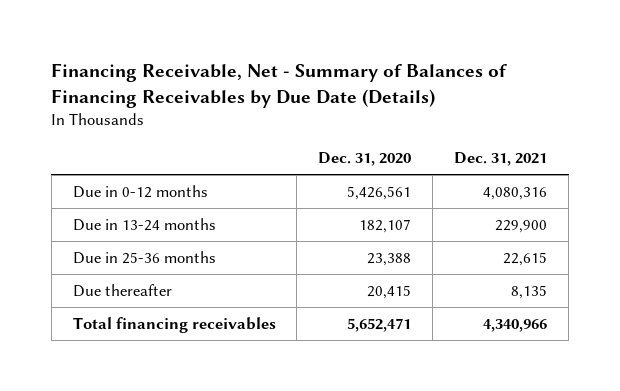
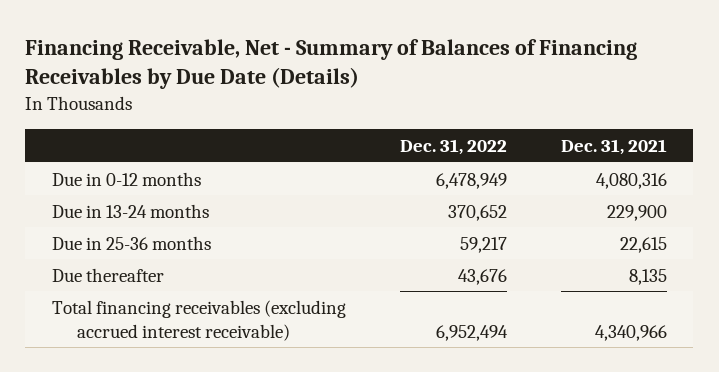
- | Dec. 31, 2020 | Dec. 31, 2021
+ | Dec. 31, 2022 | Dec. 31, 2021
- Total financing receivables | 5,652,471 | 4,340,966
+ Total financing receivables (excluding accrued interest receivable) | 6,952,494 | 4,340,966

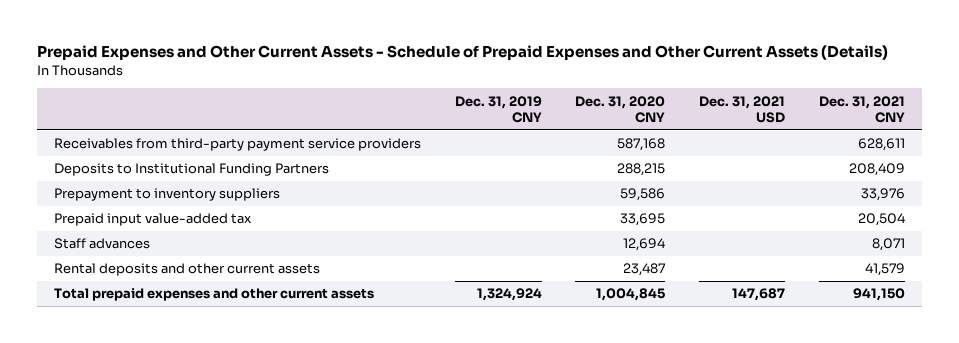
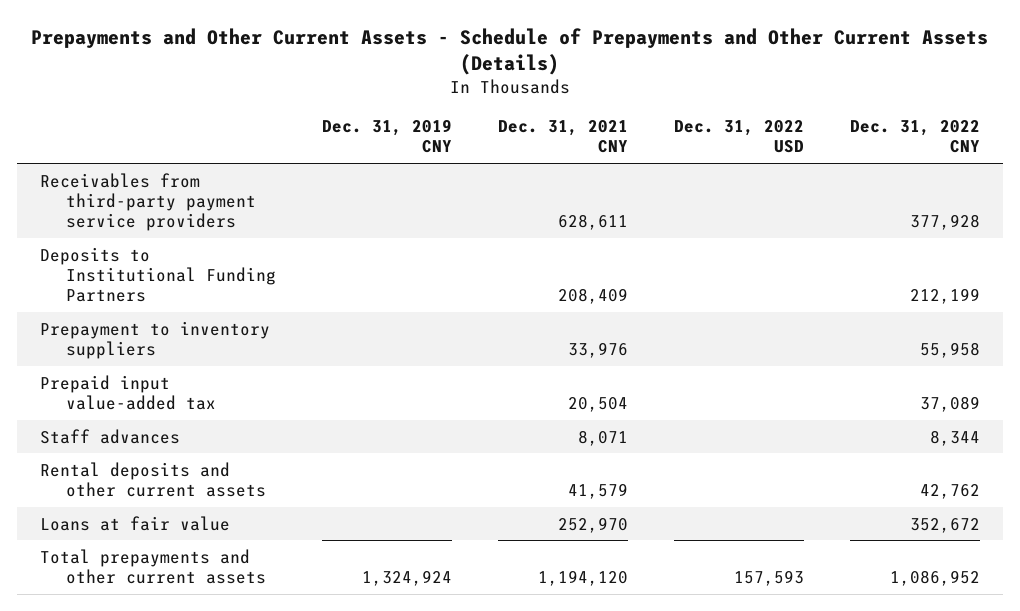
- Prepaid Expenses and Other Current Assets - Schedule of Prepaid Expenses and Other Current Assets (Details)
+ Prepayments and Other Current Assets - Schedule of Prepayments and Other Current Assets (Details)
- | Dec. 31, 2019 CNY | Dec. 31, 2020 CNY | Dec. 31, 2021 USD | Dec. 31, 2021 CNY
+ | Dec. 31, 2019 CNY | Dec. 31, 2021 CNY | Dec. 31, 2022 USD | Dec. 31, 2022 CNY
- Total prepaid expenses and other current assets | 1,324,924 | 1,004,845 | 147,687 | 941,150
+ Loans at fair value | | 252,970 | | 352,672
+ Total prepayments and other current assets | 1,324,924 | 1,194,120 | 157,593 | 1,086,952

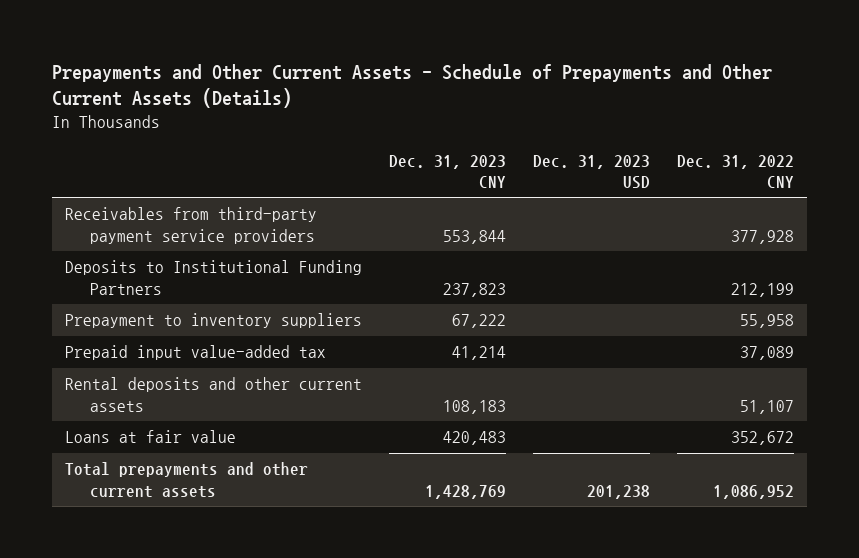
- | Dec. 31, 2019 CNY | Dec. 31, 2021 CNY | Dec. 31, 2022 USD | Dec. 31, 2022 CNY
+ | Dec. 31, 2023 CNY | Dec. 31, 2023 USD | Dec. 31, 2022 CNY
- Staff advances | | 8,071 | | 8,344
- Rental deposits and other current assets | | 41,579 | | 42,762
+ Rental deposits and other current assets | 108,183 | | 51,107

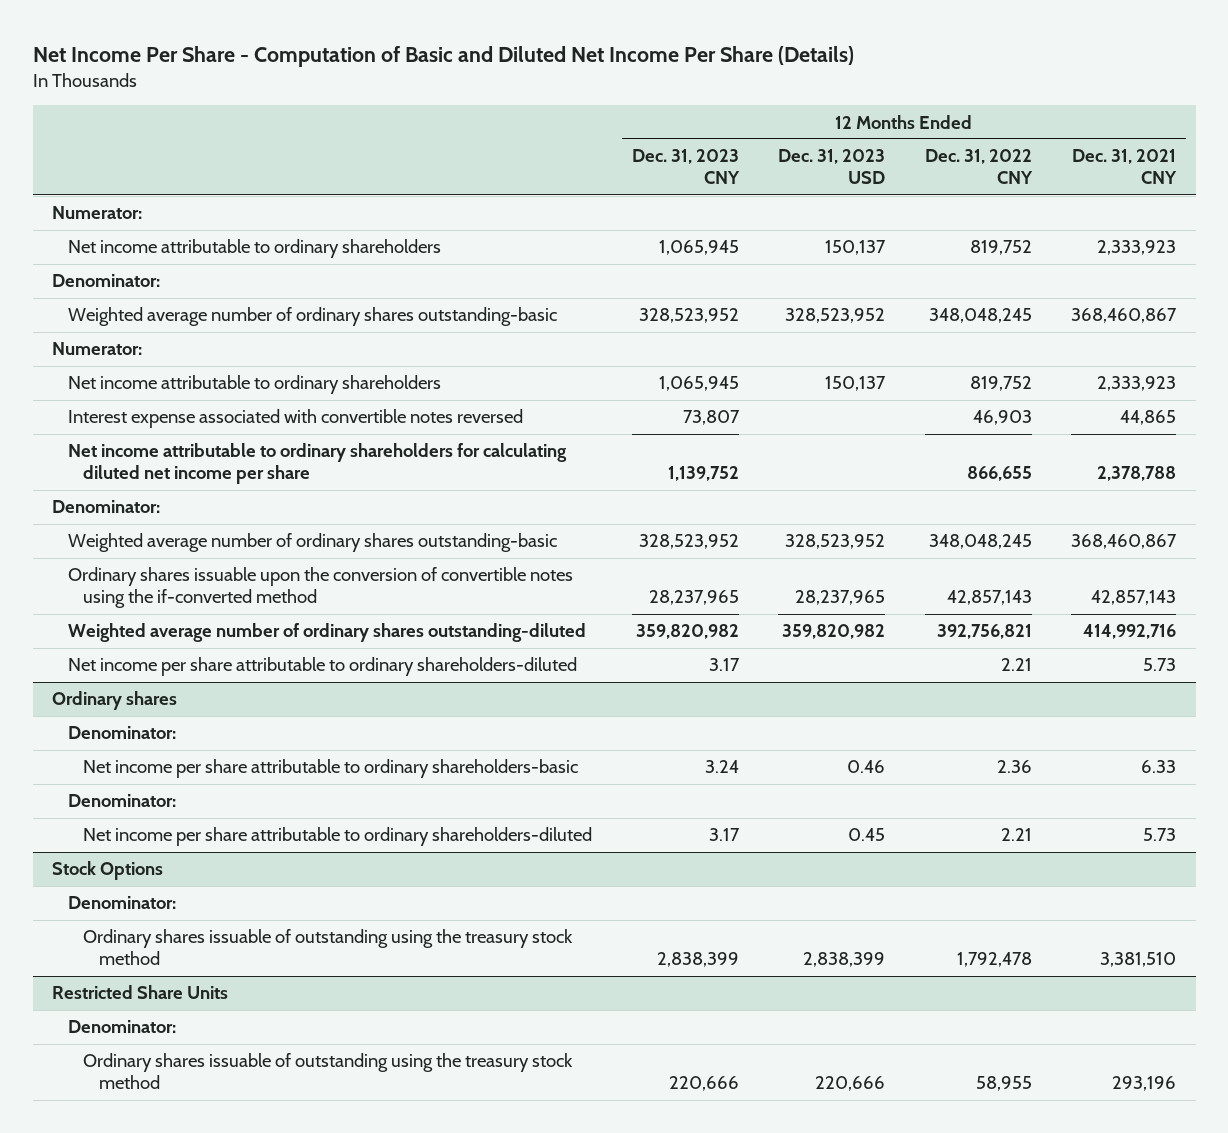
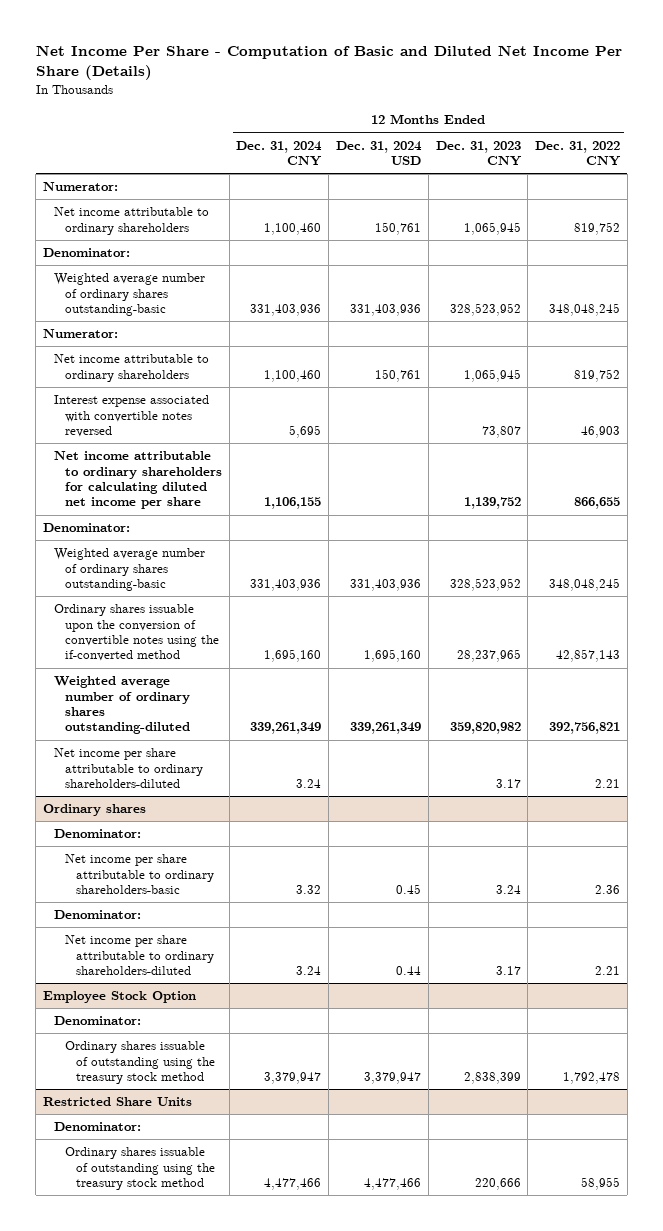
- | 12 Months Ended Dec. 31, 2023 CNY | 12 Months Ended Dec. 31, 2023 USD | 12 Months Ended Dec. 31, 2022 CNY | 12 Months Ended Dec. 31, 2021 CNY
+ | 12 Months Ended Dec. 31, 2024 CNY | 12 Months Ended Dec. 31, 2024 USD | 12 Months Ended Dec. 31, 2023 CNY | 12 Months Ended Dec. 31, 2022 CNY
- Stock Options
+ Employee Stock Option

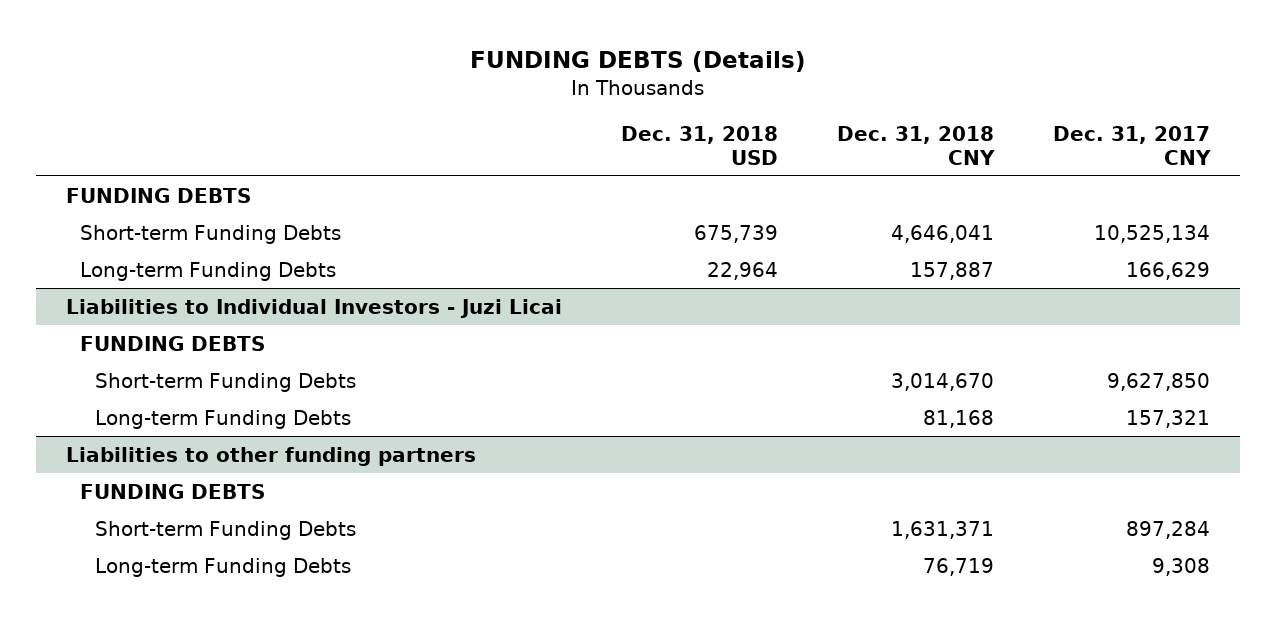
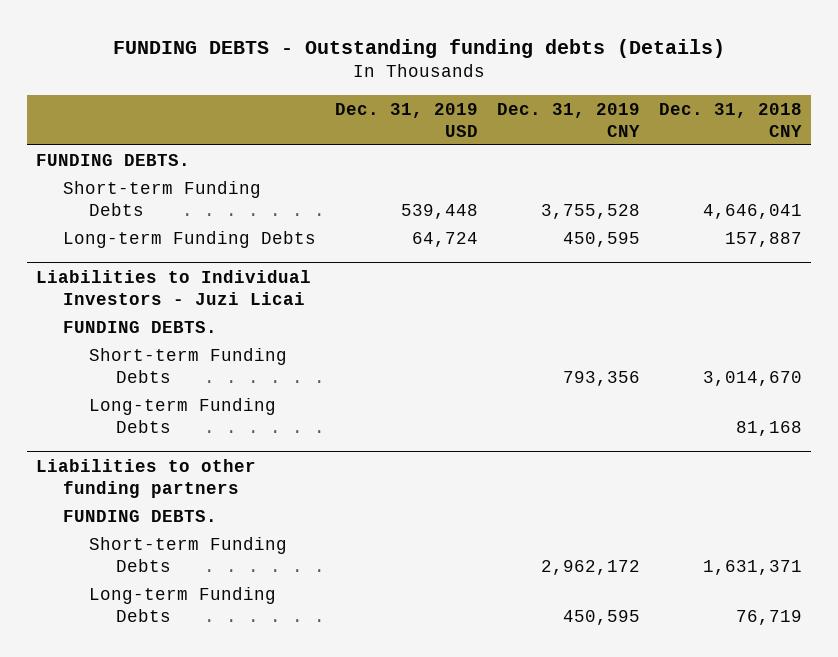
- FUNDING DEBTS (Details)
+ FUNDING DEBTS - Outstanding funding debts (Details)
- | Dec. 31, 2018 USD | Dec. 31, 2018 CNY | Dec. 31, 2017 CNY
+ | Dec. 31, 2019 USD | Dec. 31, 2019 CNY | Dec. 31, 2018 CNY
- FUNDING DEBTS
+ FUNDING DEBTS.
@ Liabilities to Individual Investors - Juzi Licai
- FUNDING DEBTS
+ FUNDING DEBTS.
@ Liabilities to other funding partners
- FUNDING DEBTS
+ FUNDING DEBTS.

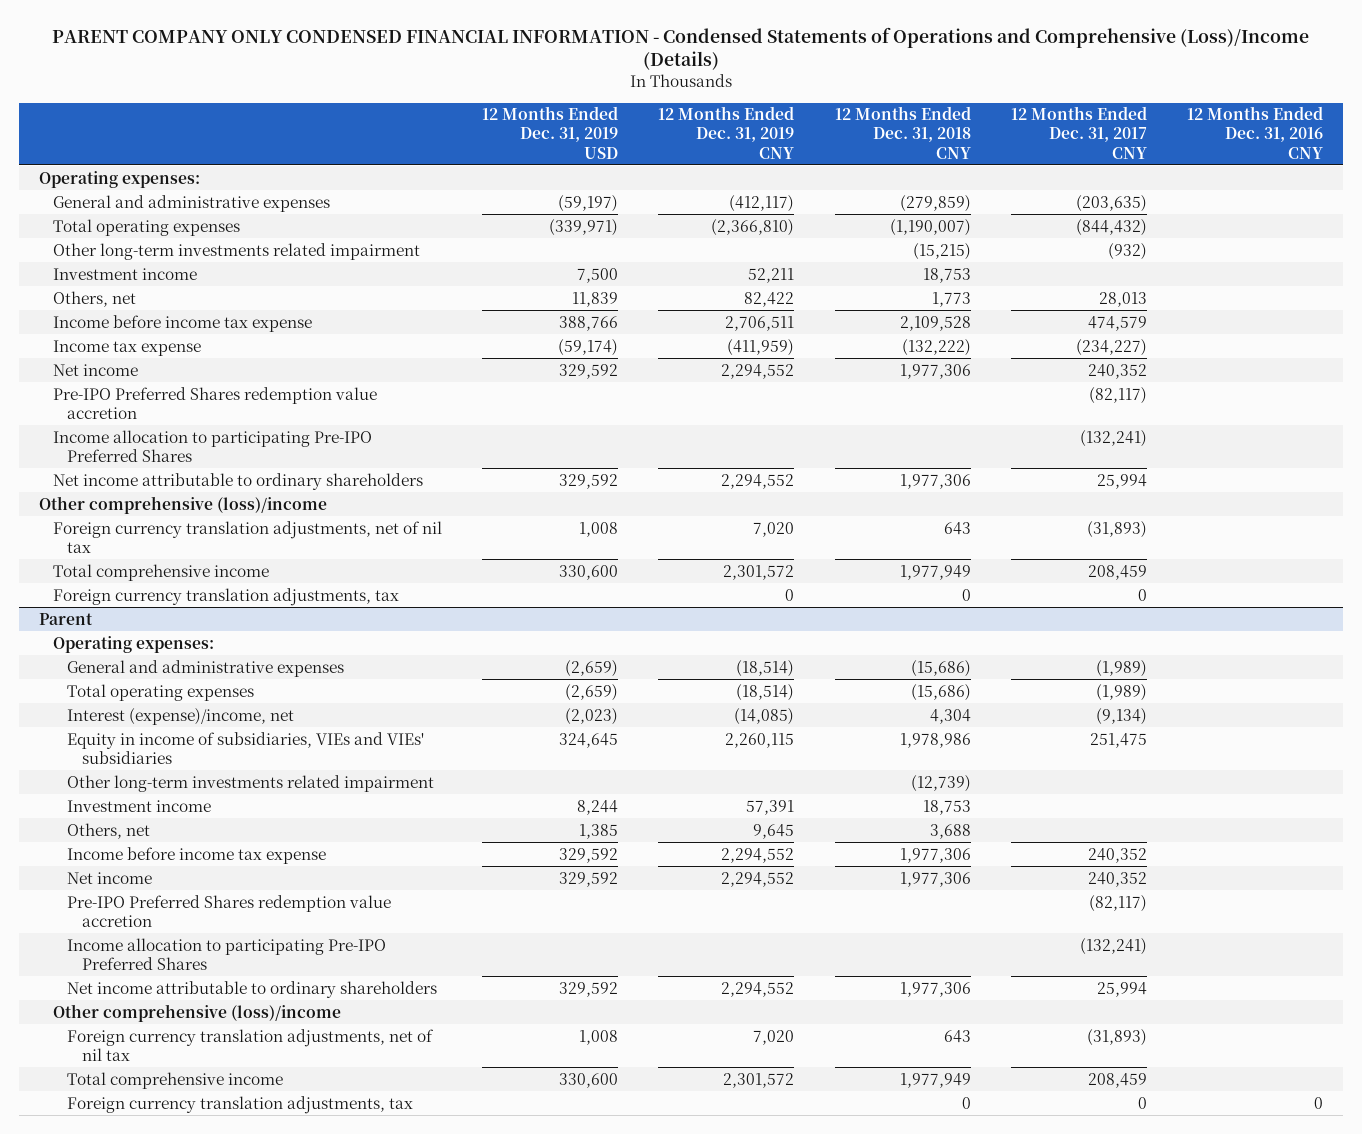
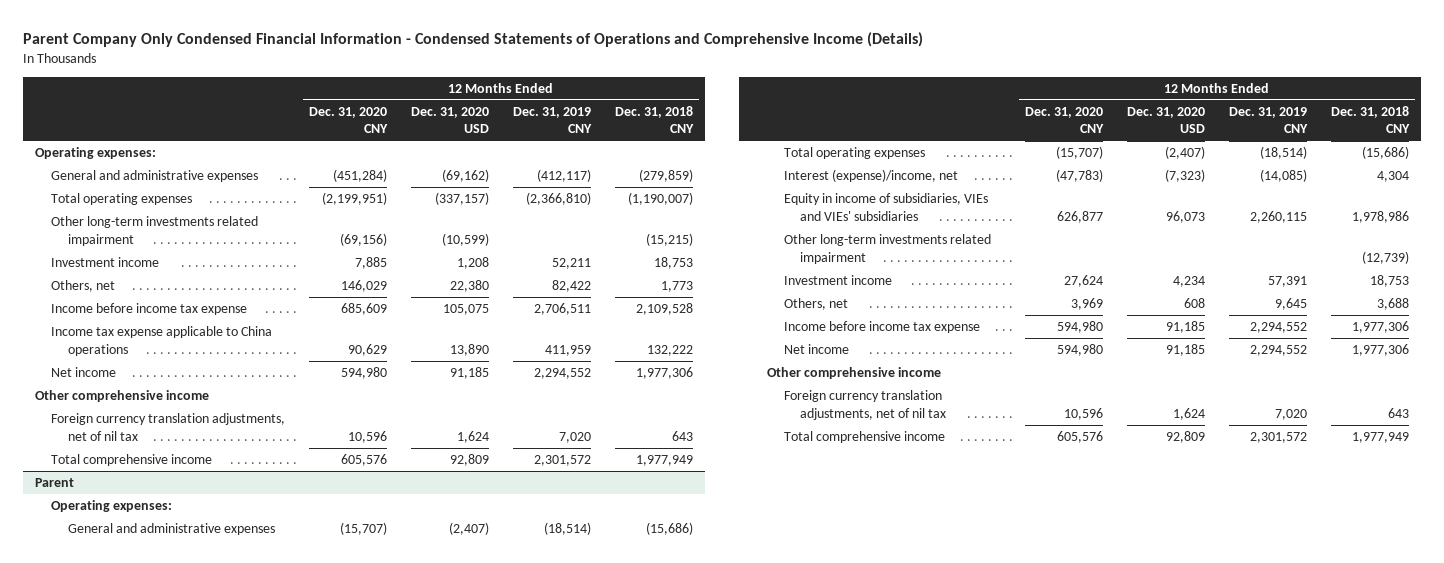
- PARENT COMPANY ONLY CONDENSED FINANCIAL INFORMATION - Condensed Statements of Operations and Comprehensive (Loss)/Income (Details)
+ Parent Company Only Condensed Financial Information - Condensed Statements of Operations and Comprehensive Income (Details)
- | 12 Months Ended Dec. 31, 2019 USD | 12 Months Ended Dec. 31, 2019 CNY | 12 Months Ended Dec. 31, 2018 CNY | 12 Months Ended Dec. 31, 2017 CNY | 12 Months Ended Dec. 31, 2016 CNY
+ | 12 Months Ended Dec. 31, 2020 CNY | 12 Months Ended Dec. 31, 2020 USD | 12 Months Ended Dec. 31, 2019 CNY | 12 Months Ended Dec. 31, 2018 CNY
- Income tax expense | (59,174) | (411,959) | (132,222) | (234,227) |
+ Income tax expense applicable to China operations | 90,629 | 13,890 | 411,959 | 132,222
- Pre-IPO Preferred Shares redemption value accretion | | | | (82,117) |
- Income allocation to participating Pre-IPO Preferred Shares | | | | (132,241) |
- Net income attributable to ordinary shareholders | 329,592 | 2,294,552 | 1,977,306 | 25,994 |
- Other comprehensive (loss)/income
+ Other comprehensive income
- Foreign currency translation adjustments, tax | | 0 | 0 | 0 |
@ Parent
- Pre-IPO Preferred Shares redemption value accretion | | | | (82,117) |
- Income allocation to participating Pre-IPO Preferred Shares | | | | (132,241) |
- Net income attributable to ordinary shareholders | 329,592 | 2,294,552 | 1,977,306 | 25,994 |
- Other comprehensive (loss)/income
+ Other comprehensive income
- Foreign currency translation adjustments, tax | | | 0 | 0 | 0

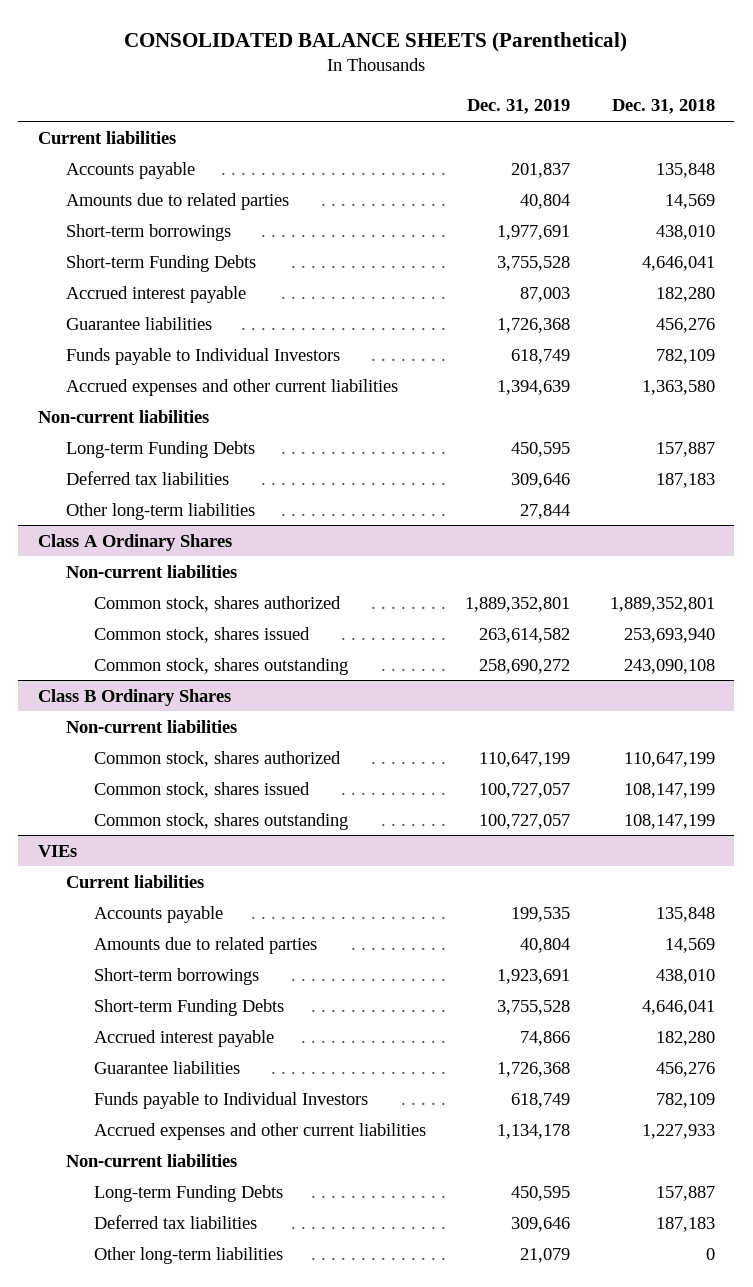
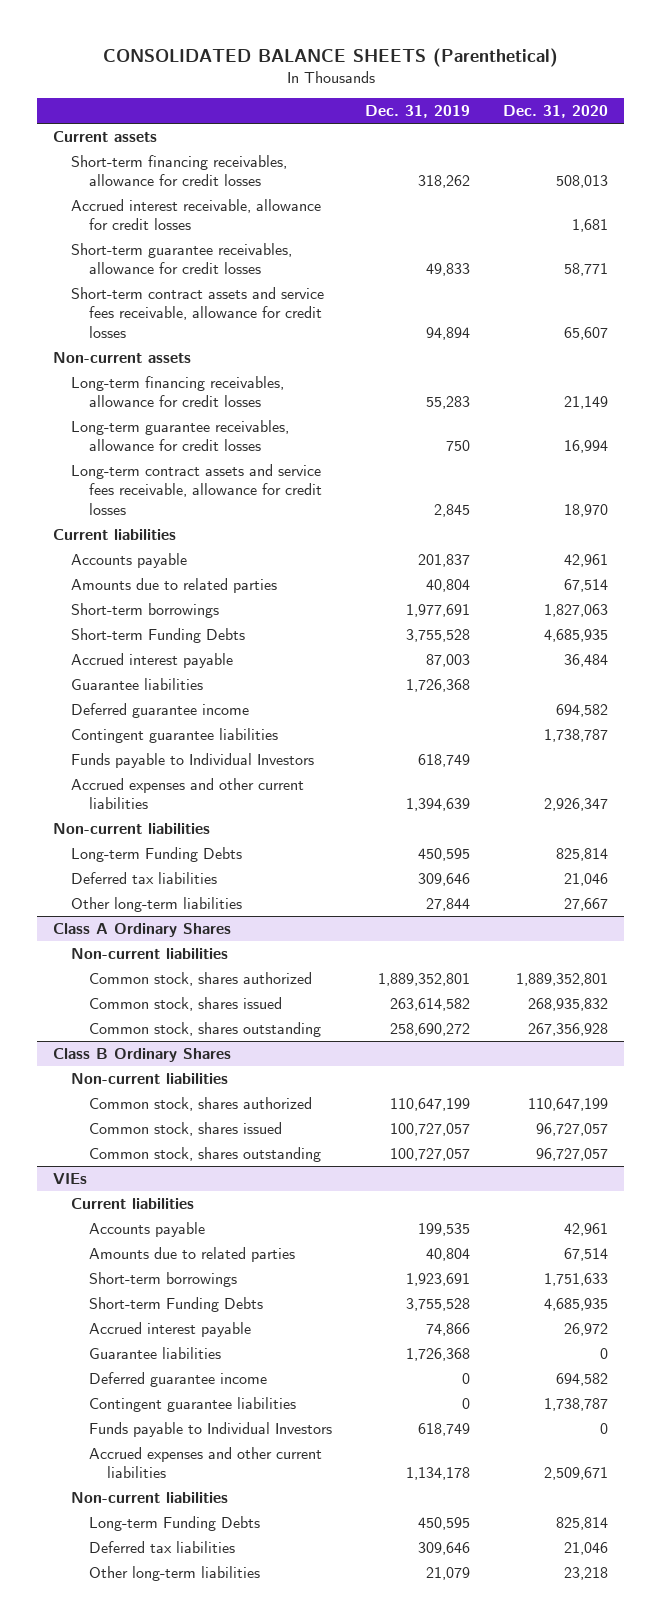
- | Dec. 31, 2019 | Dec. 31, 2018
+ | Dec. 31, 2019 | Dec. 31, 2020
+ Current assets
+ Short-term financing receivables, allowance for credit losses | 318,262 | 508,013
+ Accrued interest receivable, allowance for credit losses | | 1,681
+ Short-term guarantee receivables, allowance for credit losses | 49,833 | 58,771
+ Short-term contract assets and service fees receivable, allowance for credit losses | 94,894 | 65,607
+ Non-current assets
+ Long-term financing receivables, allowance for credit losses | 55,283 | 21,149
+ Long-term guarantee receivables, allowance for credit losses | 750 | 16,994
+ Long-term contract assets and service fees receivable, allowance for credit losses | 2,845 | 18,970
+ Deferred guarantee income | | 694,582
+ Contingent guarantee liabilities | | 1,738,787
@ VIEs
+ Deferred guarantee income | 0 | 694,582
+ Contingent guarantee liabilities | 0 | 1,738,787

